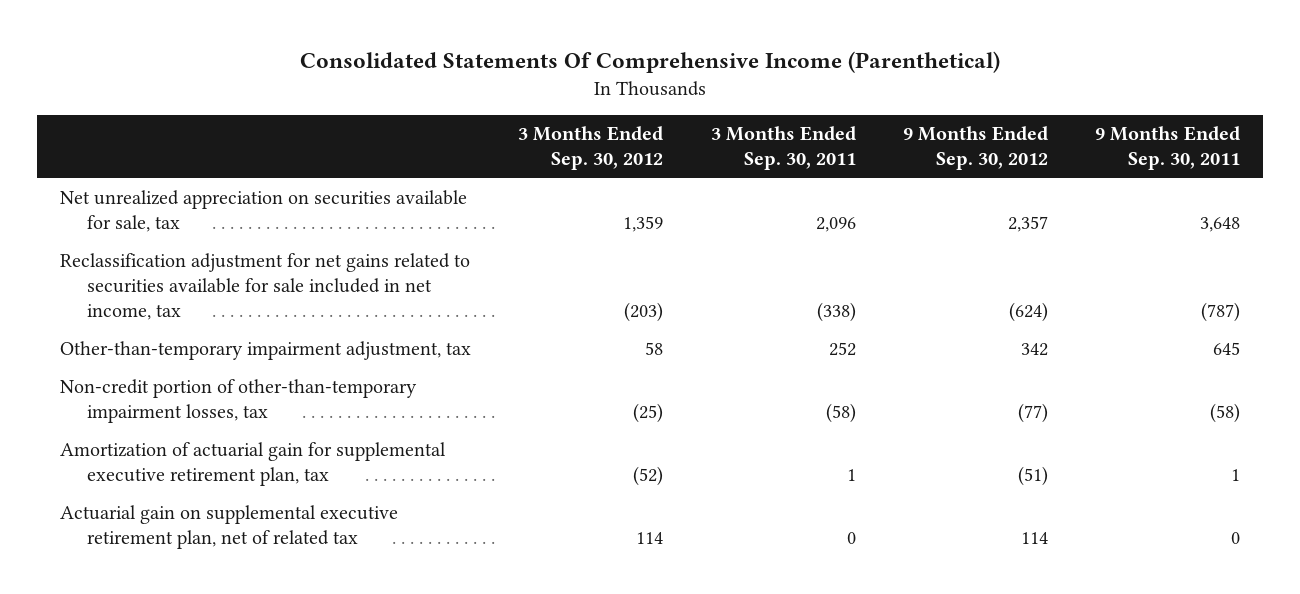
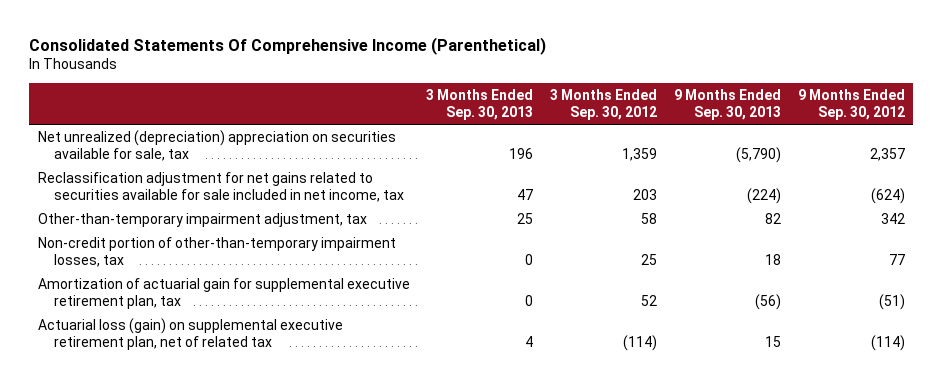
- | 3 Months Ended Sep. 30, 2012 | 3 Months Ended Sep. 30, 2011 | 9 Months Ended Sep. 30, 2012 | 9 Months Ended Sep. 30, 2011
+ | 3 Months Ended Sep. 30, 2013 | 3 Months Ended Sep. 30, 2012 | 9 Months Ended Sep. 30, 2013 | 9 Months Ended Sep. 30, 2012
- Net unrealized appreciation on securities available for sale, tax | 1,359 | 2,096 | 2,357 | 3,648
- Reclassification adjustment for net gains related to securities available for sale included in net income, tax | (203) | (338) | (624) | (787)
+ Net unrealized (depreciation) appreciation on securities available for sale, tax | 196 | 1,359 | (5,790) | 2,357
+ Reclassification adjustment for net gains related to securities available for sale included in net income, tax | 47 | 203 | (224) | (624)
- Non-credit portion of other-than-temporary impairment losses, tax | (25) | (58) | (77) | (58)
- Amortization of actuarial gain for supplemental executive retirement plan, tax | (52) | 1 | (51) | 1
- Actuarial gain on supplemental executive retirement plan, net of related tax | 114 | 0 | 114 | 0
+ Non-credit portion of other-than-temporary impairment losses, tax | 0 | 25 | 18 | 77
+ Amortization of actuarial gain for supplemental executive retirement plan, tax | 0 | 52 | (56) | (51)
+ Actuarial loss (gain) on supplemental executive retirement plan, net of related tax | 4 | (114) | 15 | (114)

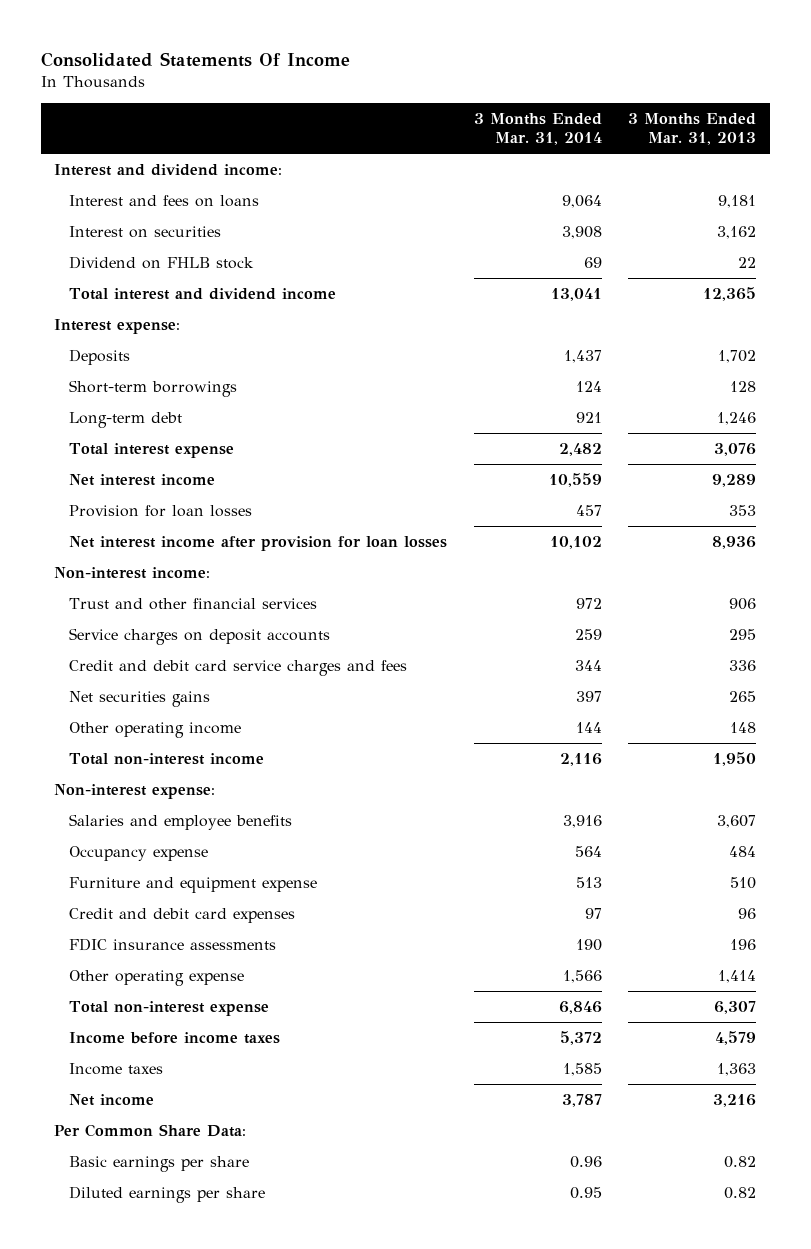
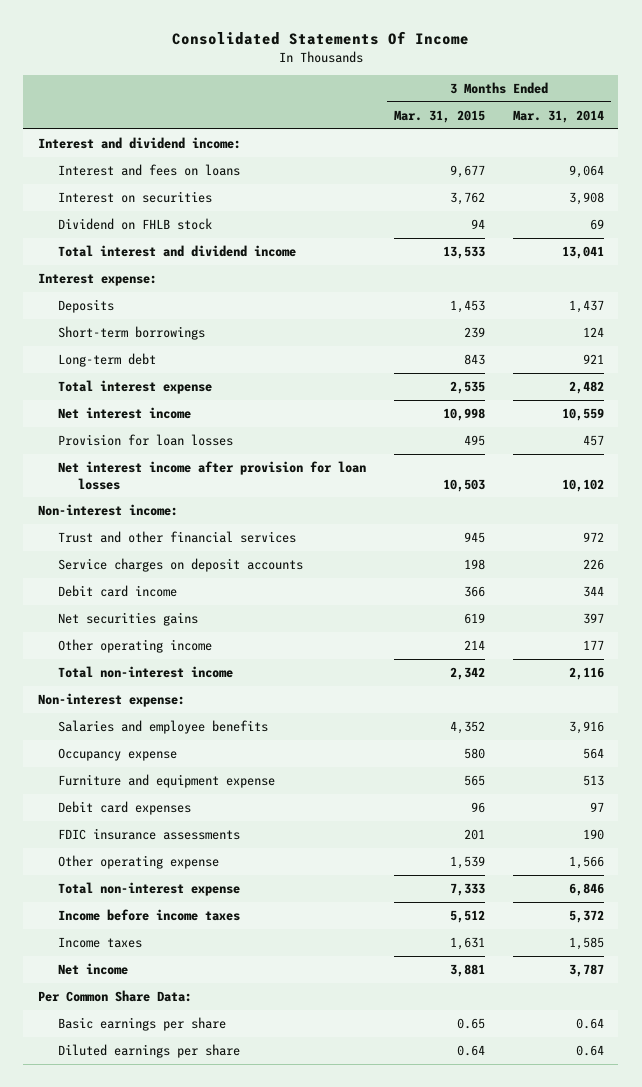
- | 3 Months Ended Mar. 31, 2014 | 3 Months Ended Mar. 31, 2013
+ | 3 Months Ended Mar. 31, 2015 | 3 Months Ended Mar. 31, 2014
- Service charges on deposit accounts | 259 | 295
- Credit and debit card service charges and fees | 344 | 336
+ Service charges on deposit accounts | 198 | 226
+ Debit card income | 366 | 344
- Other operating income | 144 | 148
+ Other operating income | 214 | 177
- Credit and debit card expenses | 97 | 96
+ Debit card expenses | 96 | 97
- Basic earnings per share | 0.96 | 0.82
- Diluted earnings per share | 0.95 | 0.82
+ Basic earnings per share | 0.65 | 0.64
+ Diluted earnings per share | 0.64 | 0.64

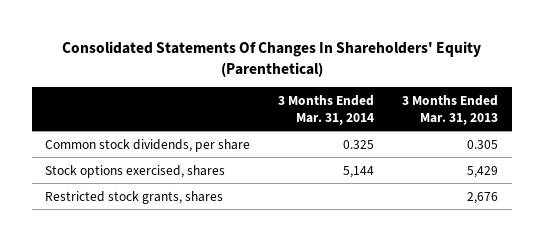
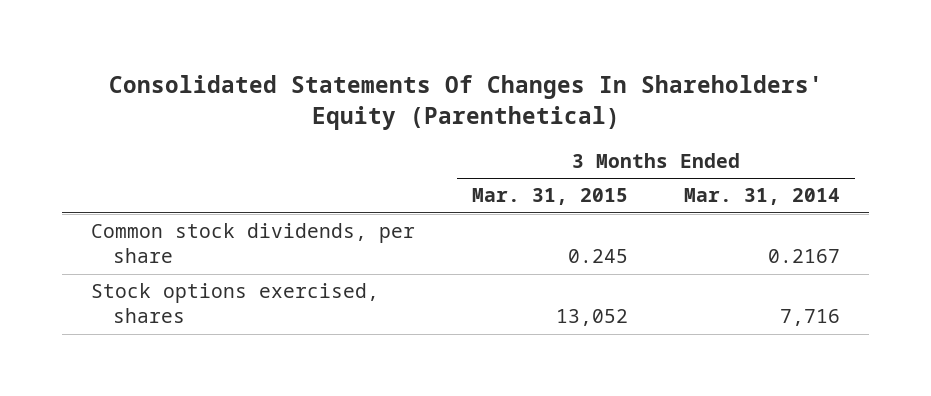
- | 3 Months Ended Mar. 31, 2014 | 3 Months Ended Mar. 31, 2013
+ | 3 Months Ended Mar. 31, 2015 | 3 Months Ended Mar. 31, 2014
- Common stock dividends, per share | 0.325 | 0.305
- Stock options exercised, shares | 5,144 | 5,429
- Restricted stock grants, shares | | 2,676
+ Common stock dividends, per share | 0.245 | 0.2167
+ Stock options exercised, shares | 13,052 | 7,716

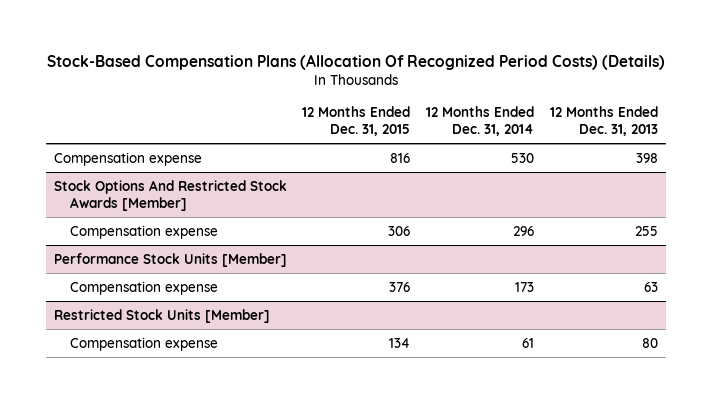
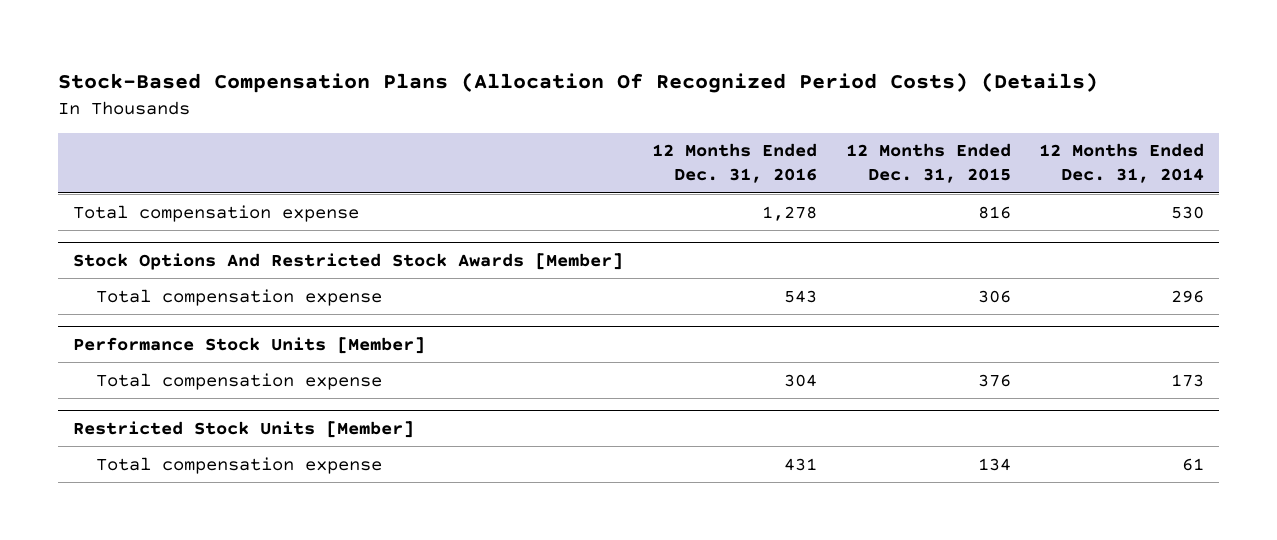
- | 12 Months Ended Dec. 31, 2015 | 12 Months Ended Dec. 31, 2014 | 12 Months Ended Dec. 31, 2013
+ | 12 Months Ended Dec. 31, 2016 | 12 Months Ended Dec. 31, 2015 | 12 Months Ended Dec. 31, 2014
- Compensation expense | 816 | 530 | 398
+ Total compensation expense | 1,278 | 816 | 530
@ Stock Options And Restricted Stock Awards [Member]
- Compensation expense | 306 | 296 | 255
+ Total compensation expense | 543 | 306 | 296
@ Performance Stock Units [Member]
- Compensation expense | 376 | 173 | 63
+ Total compensation expense | 304 | 376 | 173
@ Restricted Stock Units [Member]
- Compensation expense | 134 | 61 | 80
+ Total compensation expense | 431 | 134 | 61

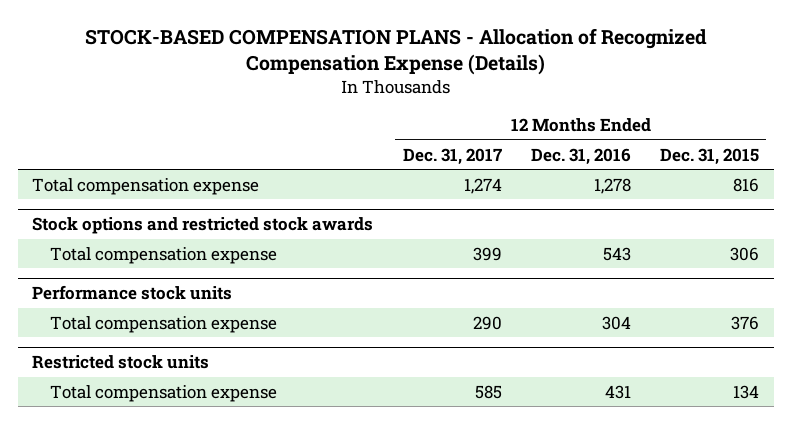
- Stock-Based Compensation Plans (Allocation Of Recognized Period Costs) (Details)
+ STOCK-BASED COMPENSATION PLANS - Allocation of Recognized Compensation Expense (Details)
- | 12 Months Ended Dec. 31, 2016 | 12 Months Ended Dec. 31, 2015 | 12 Months Ended Dec. 31, 2014
+ | 12 Months Ended Dec. 31, 2017 | 12 Months Ended Dec. 31, 2016 | 12 Months Ended Dec. 31, 2015
- Stock Options And Restricted Stock Awards [Member]
+ Stock options and restricted stock awards
- Performance Stock Units [Member]
+ Performance stock units
- Restricted Stock Units [Member]
+ Restricted stock units

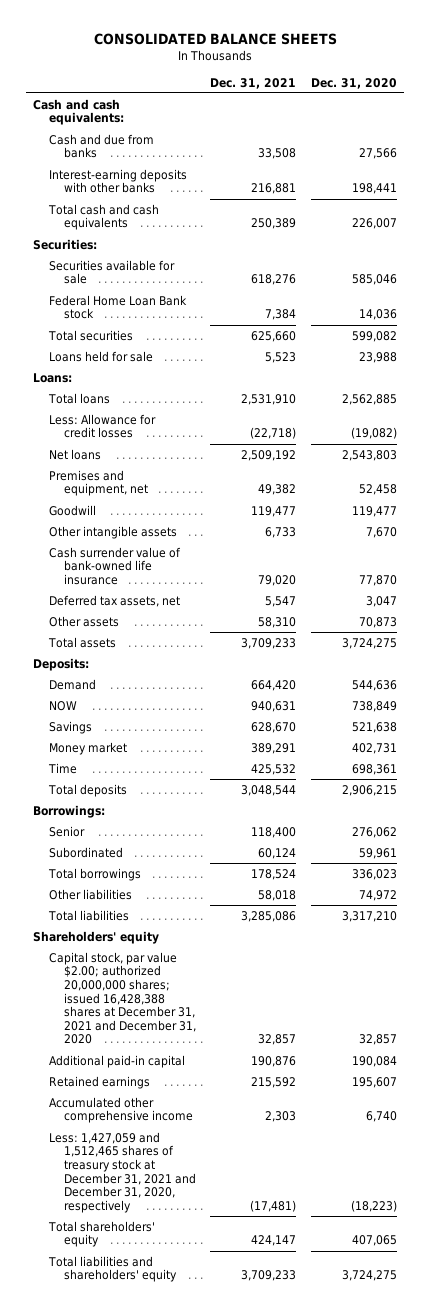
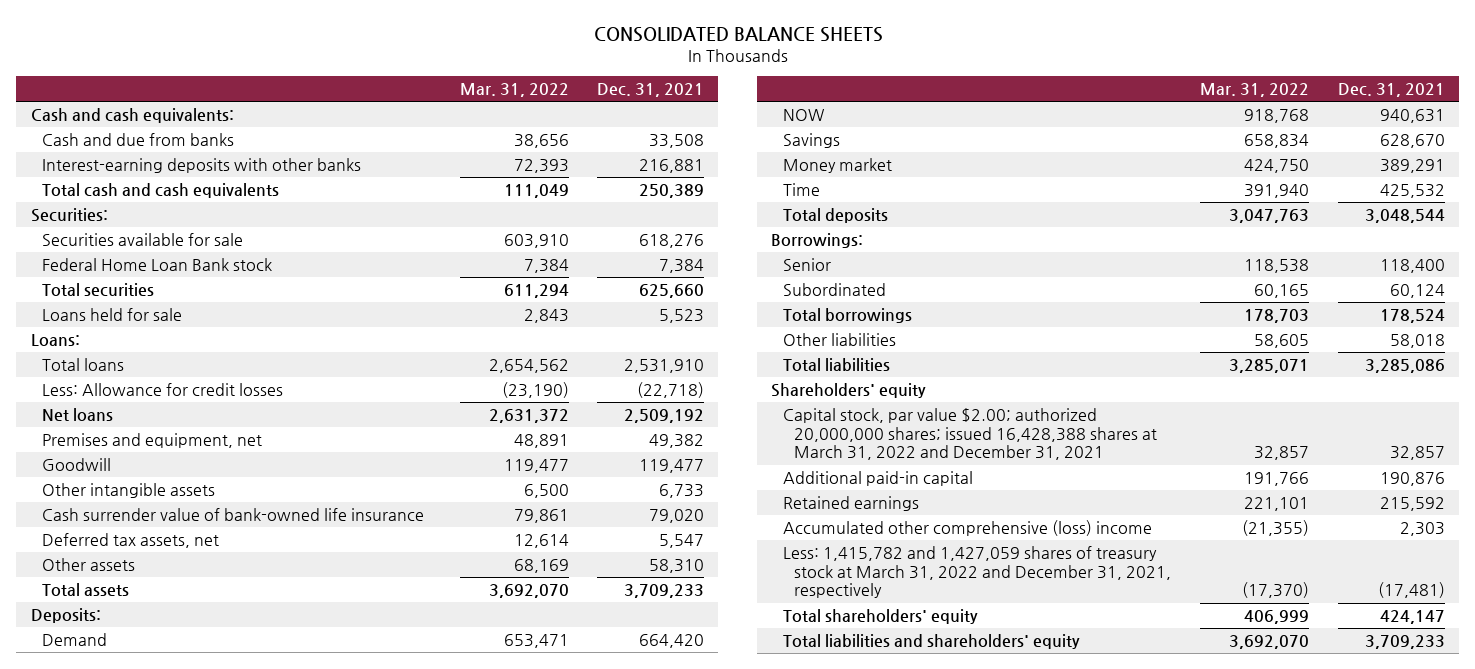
- | Dec. 31, 2021 | Dec. 31, 2020
+ | Mar. 31, 2022 | Dec. 31, 2021
- Capital stock, par value $2.00; authorized 20,000,000 shares; issued 16,428,388 shares at December 31, 2021 and December 31, 2020 | 32,857 | 32,857
+ Capital stock, par value $2.00; authorized 20,000,000 shares; issued 16,428,388 shares at March 31, 2022 and December 31, 2021 | 32,857 | 32,857
- Accumulated other comprehensive income | 2,303 | 6,740
- Less: 1,427,059 and 1,512,465 shares of treasury stock at December 31, 2021 and December 31, 2020, respectively | (17,481) | (18,223)
+ Accumulated other comprehensive (loss) income | (21,355) | 2,303
+ Less: 1,415,782 and 1,427,059 shares of treasury stock at March 31, 2022 and December 31, 2021, respectively | (17,370) | (17,481)

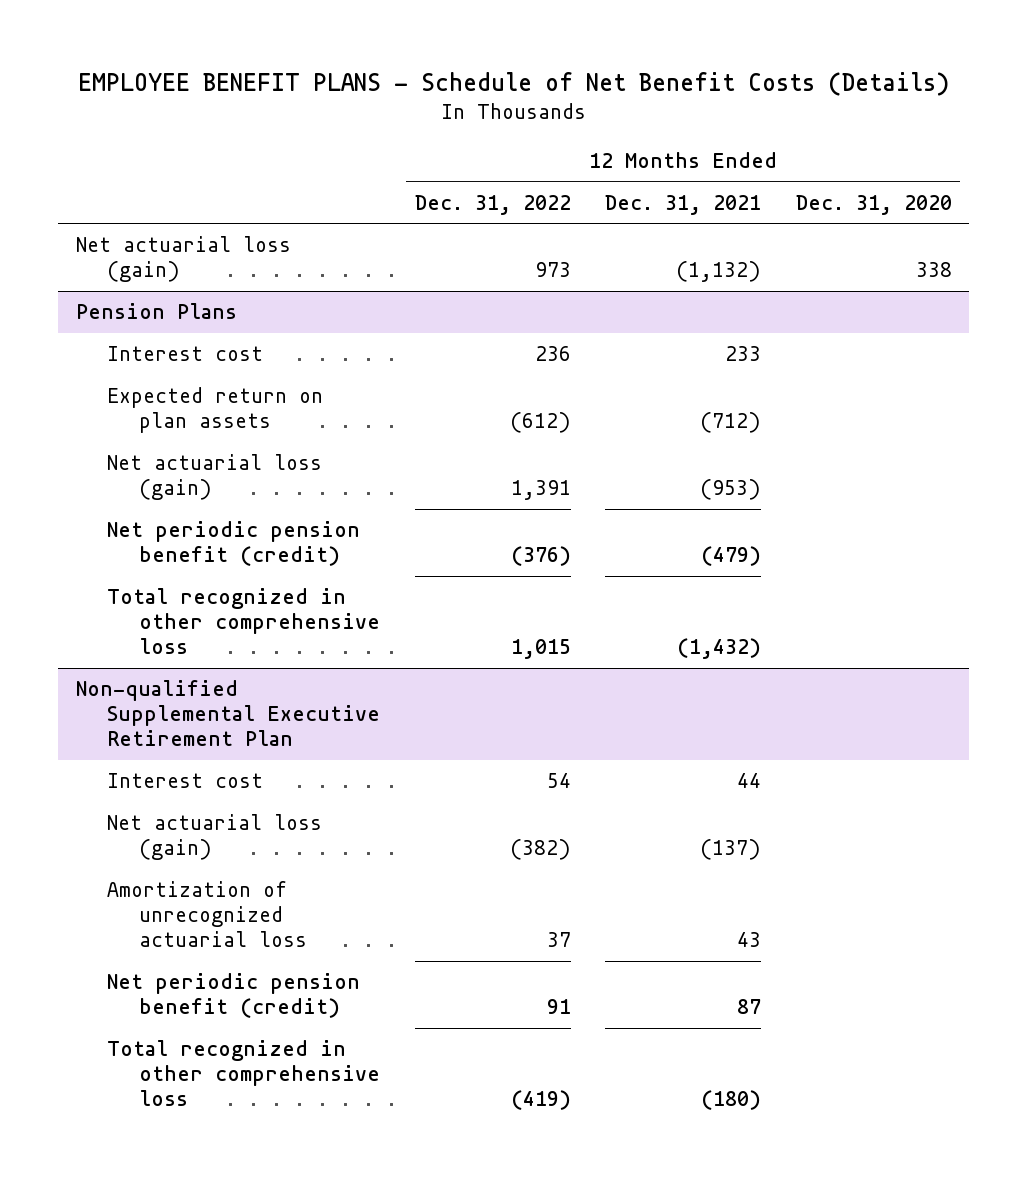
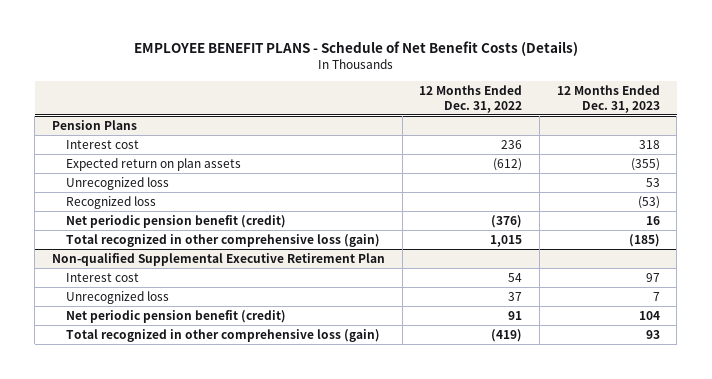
- | 12 Months Ended Dec. 31, 2022 | 12 Months Ended Dec. 31, 2021 | 12 Months Ended Dec. 31, 2020
+ | 12 Months Ended Dec. 31, 2022 | 12 Months Ended Dec. 31, 2023
- Net actuarial loss (gain) | 973 | (1,132) | 338
@ Pension Plans
- Net actuarial loss (gain) | 1,391 | (953) |
+ Unrecognized loss | | 53
+ Recognized loss | | (53)
- Total recognized in other comprehensive loss | 1,015 | (1,432) |
+ Total recognized in other comprehensive loss (gain) | 1,015 | (185)
@ Non-qualified Supplemental Executive Retirement Plan
- Net actuarial loss (gain) | (382) | (137) |
- Amortization of unrecognized actuarial loss | 37 | 43 |
+ Unrecognized loss | 37 | 7
- Total recognized in other comprehensive loss | (419) | (180) |
+ Total recognized in other comprehensive loss (gain) | (419) | 93

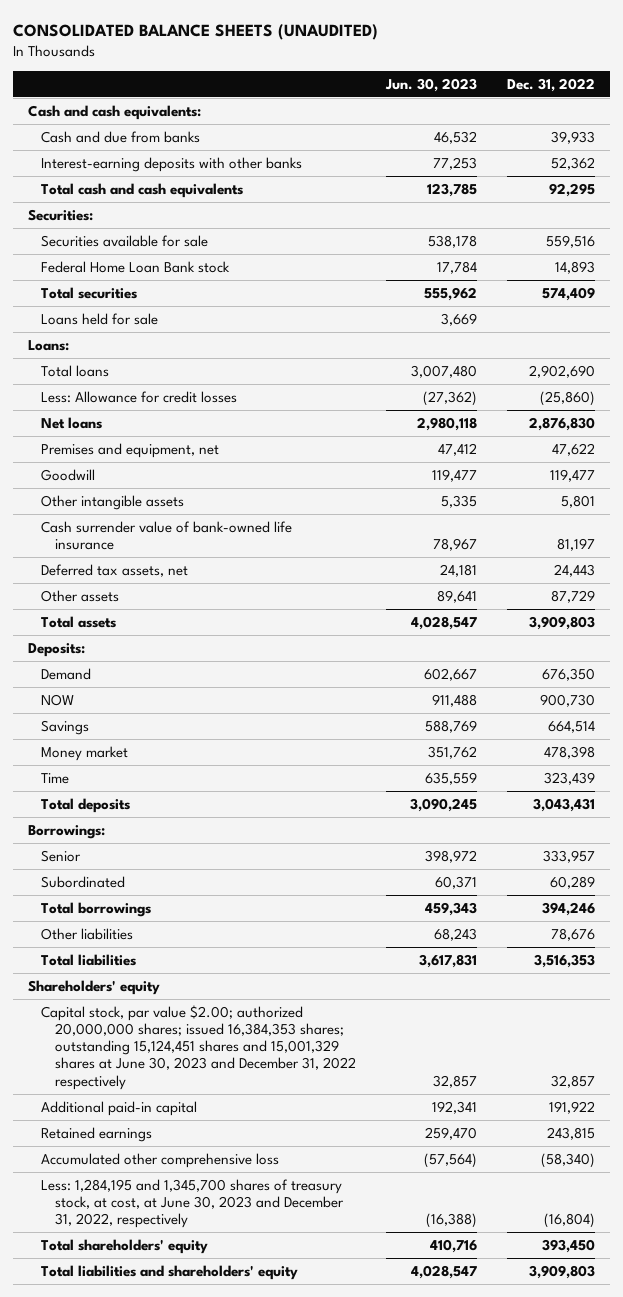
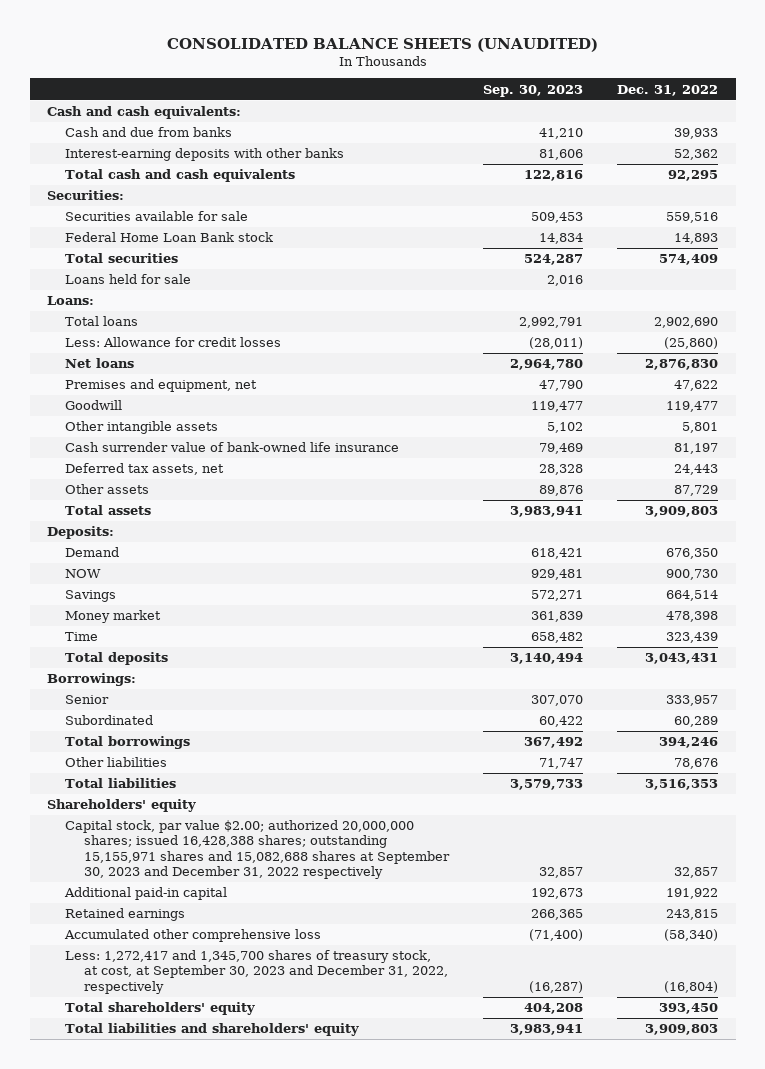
- | Jun. 30, 2023 | Dec. 31, 2022
+ | Sep. 30, 2023 | Dec. 31, 2022
- Capital stock, par value $2.00; authorized 20,000,000 shares; issued 16,384,353 shares; outstanding 15,124,451 shares and 15,001,329 shares at June 30, 2023 and December 31, 2022 respectively | 32,857 | 32,857
+ Capital stock, par value $2.00; authorized 20,000,000 shares; issued 16,428,388 shares; outstanding 15,155,971 shares and 15,082,688 shares at September 30, 2023 and December 31, 2022 respectively | 32,857 | 32,857
- Less: 1,284,195 and 1,345,700 shares of treasury stock, at cost, at June 30, 2023 and December 31, 2022, respectively | (16,388) | (16,804)
+ Less: 1,272,417 and 1,345,700 shares of treasury stock, at cost, at September 30, 2023 and December 31, 2022, respectively | (16,287) | (16,804)

